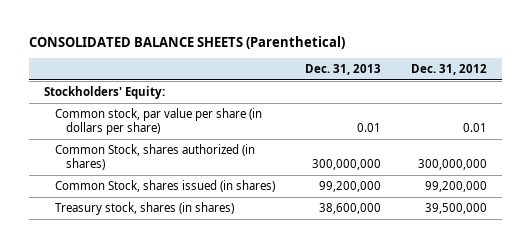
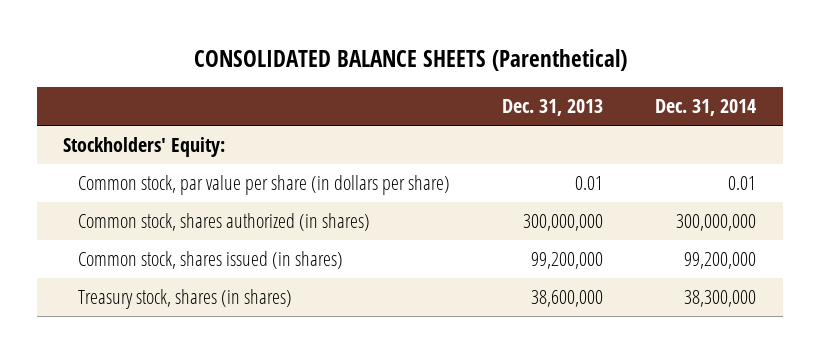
- | Dec. 31, 2013 | Dec. 31, 2012
+ | Dec. 31, 2013 | Dec. 31, 2014
- Common Stock, shares authorized (in shares) | 300,000,000 | 300,000,000
- Common Stock, shares issued (in shares) | 99,200,000 | 99,200,000
+ Common stock, shares authorized (in shares) | 300,000,000 | 300,000,000
+ Common stock, shares issued (in shares) | 99,200,000 | 99,200,000

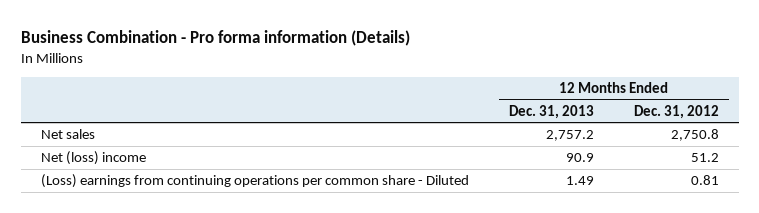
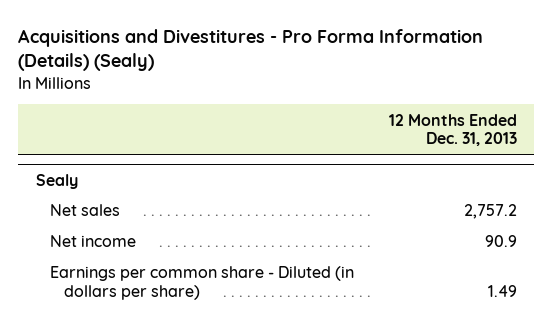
- Business Combination - Pro forma information (Details)
+ Acquisitions and Divestitures - Pro Forma Information (Details) (Sealy)
- | 12 Months Ended Dec. 31, 2013 | 12 Months Ended Dec. 31, 2012
+ | 12 Months Ended Dec. 31, 2013
+ Sealy
- Net (loss) income | 90.9 | 51.2
- (Loss) earnings from continuing operations per common share - Diluted | 1.49 | 0.81
+ Net income | 90.9
+ Earnings per common share - Diluted (in dollars per share) | 1.49

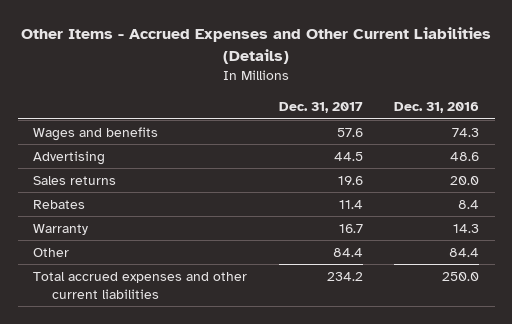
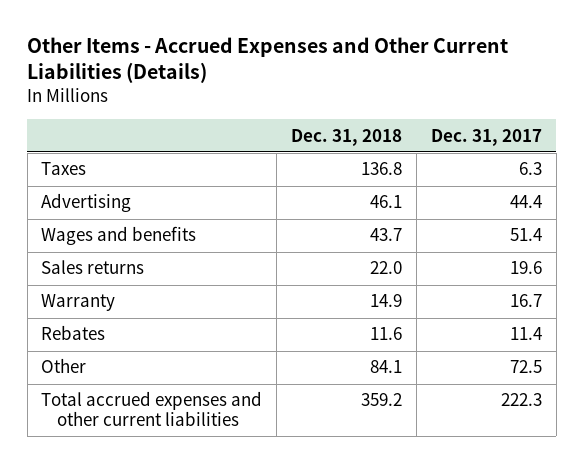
- | Dec. 31, 2017 | Dec. 31, 2016
+ | Dec. 31, 2018 | Dec. 31, 2017
- Wages and benefits | 57.6 | 74.3
- Advertising | 44.5 | 48.6
+ Taxes | 136.8 | 6.3
+ Advertising | 46.1 | 44.4
+ Wages and benefits | 43.7 | 51.4
- Other | 84.4 | 84.4
- Total accrued expenses and other current liabilities | 234.2 | 250.0
moved down: Rebates | 11.6 | 11.4
+ Other | 84.1 | 72.5
+ Total accrued expenses and other current liabilities | 359.2 | 222.3

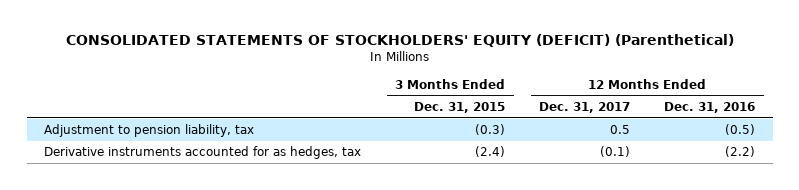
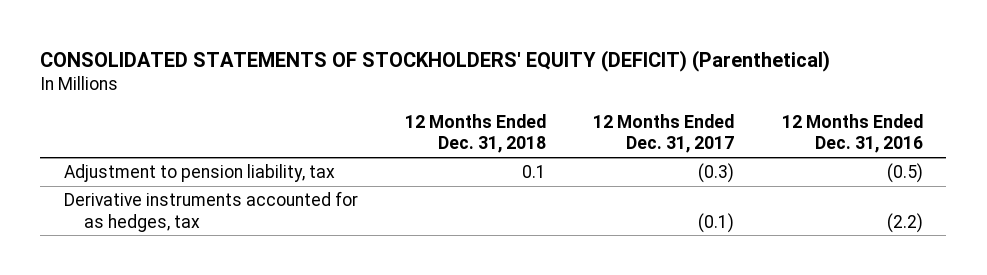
- | 3 Months Ended Dec. 31, 2015 | 12 Months Ended Dec. 31, 2017 | 12 Months Ended Dec. 31, 2016
+ | 12 Months Ended Dec. 31, 2018 | 12 Months Ended Dec. 31, 2017 | 12 Months Ended Dec. 31, 2016
- Adjustment to pension liability, tax | (0.3) | 0.5 | (0.5)
+ Adjustment to pension liability, tax | 0.1 | (0.3) | (0.5)

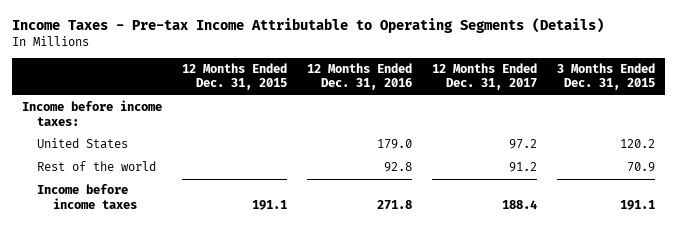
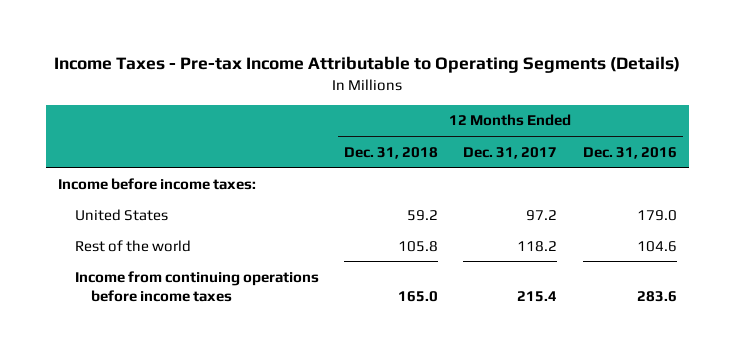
- | 12 Months Ended Dec. 31, 2015 | 12 Months Ended Dec. 31, 2016 | 12 Months Ended Dec. 31, 2017 | 3 Months Ended Dec. 31, 2015
+ | 12 Months Ended Dec. 31, 2018 | 12 Months Ended Dec. 31, 2017 | 12 Months Ended Dec. 31, 2016
- Rest of the world | | 92.8 | 91.2 | 70.9
- Income before income taxes | 191.1 | 271.8 | 188.4 | 191.1
+ Rest of the world | 105.8 | 118.2 | 104.6
+ Income from continuing operations before income taxes | 165.0 | 215.4 | 283.6

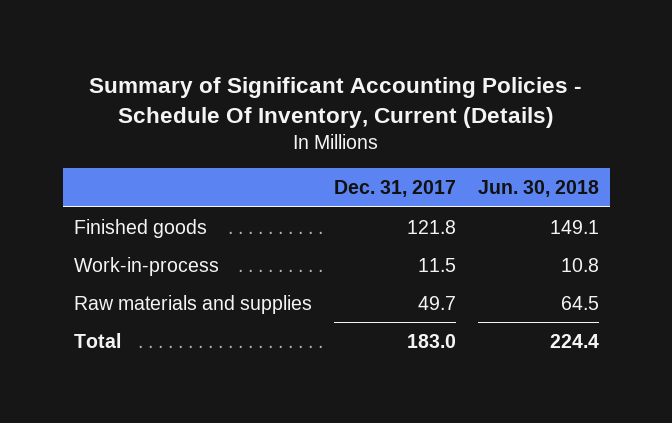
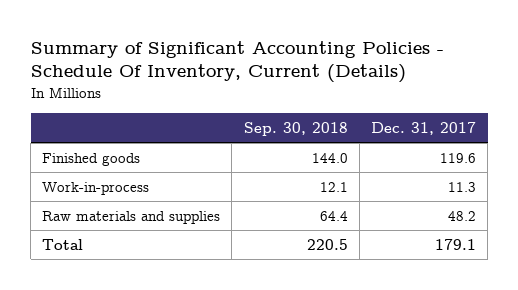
- | Dec. 31, 2017 | Jun. 30, 2018
+ | Sep. 30, 2018 | Dec. 31, 2017
- Finished goods | 121.8 | 149.1
- Work-in-process | 11.5 | 10.8
- Raw materials and supplies | 49.7 | 64.5
- Total | 183.0 | 224.4
+ Finished goods | 144.0 | 119.6
+ Work-in-process | 12.1 | 11.3
+ Raw materials and supplies | 64.4 | 48.2
+ Total | 220.5 | 179.1

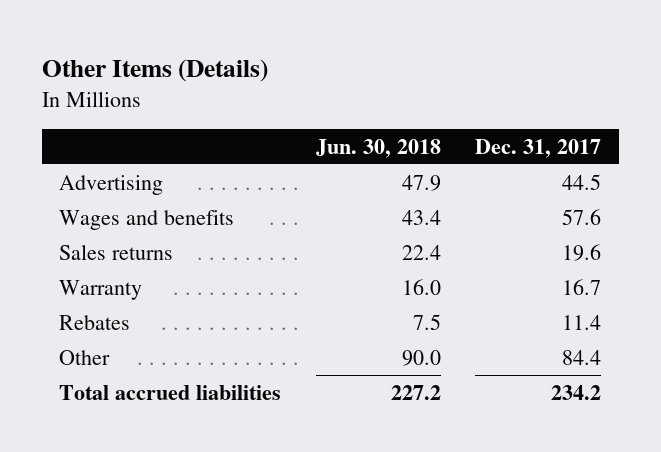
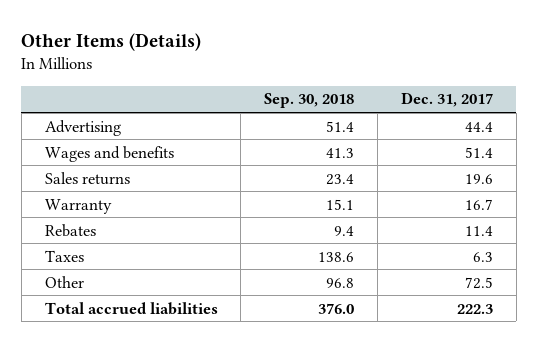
- | Jun. 30, 2018 | Dec. 31, 2017
+ | Sep. 30, 2018 | Dec. 31, 2017
- Advertising | 47.9 | 44.5
- Wages and benefits | 43.4 | 57.6
+ Advertising | 51.4 | 44.4
+ Wages and benefits | 41.3 | 51.4
- Other | 90.0 | 84.4
- Total accrued liabilities | 227.2 | 234.2
+ Taxes | 138.6 | 6.3
+ Other | 96.8 | 72.5
+ Total accrued liabilities | 376.0 | 222.3

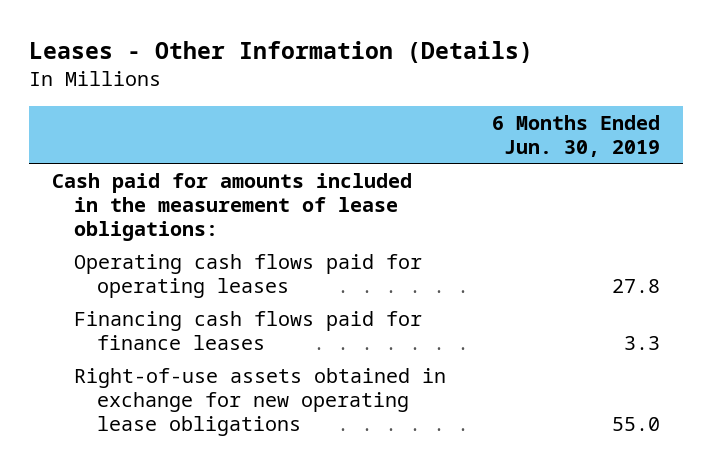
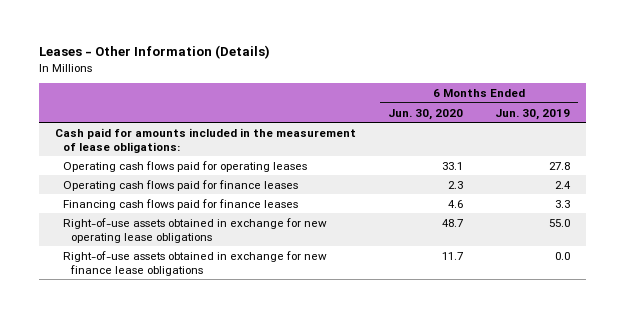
- | 6 Months Ended Jun. 30, 2019
+ | 6 Months Ended Jun. 30, 2020 | 6 Months Ended Jun. 30, 2019
+ Operating cash flows paid for finance leases | 2.3 | 2.4
+ Right-of-use assets obtained in exchange for new finance lease obligations | 11.7 | 0.0

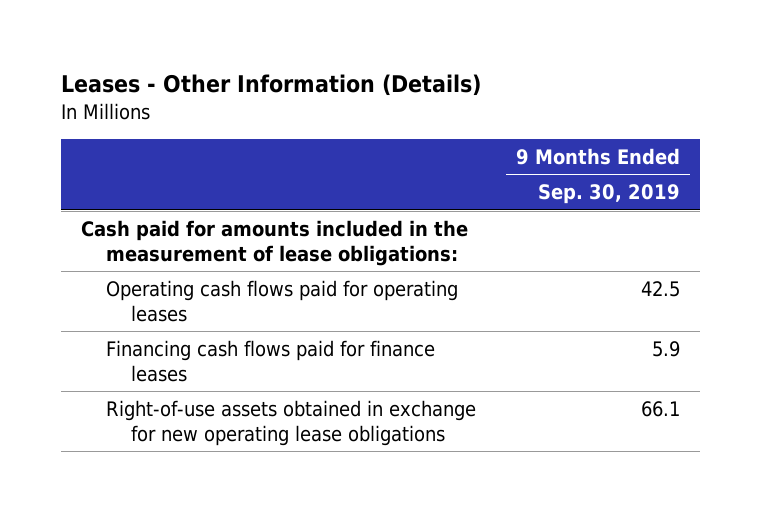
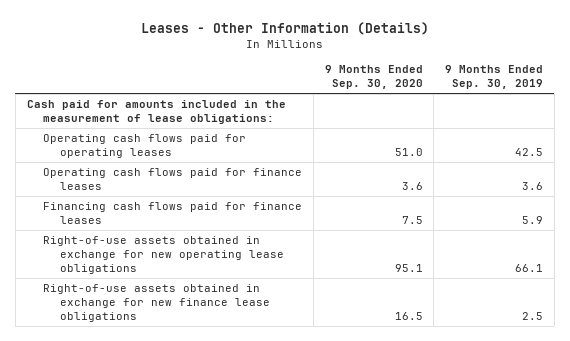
- | 9 Months Ended Sep. 30, 2019
+ | 9 Months Ended Sep. 30, 2020 | 9 Months Ended Sep. 30, 2019
+ Operating cash flows paid for finance leases | 3.6 | 3.6
+ Right-of-use assets obtained in exchange for new finance lease obligations | 16.5 | 2.5

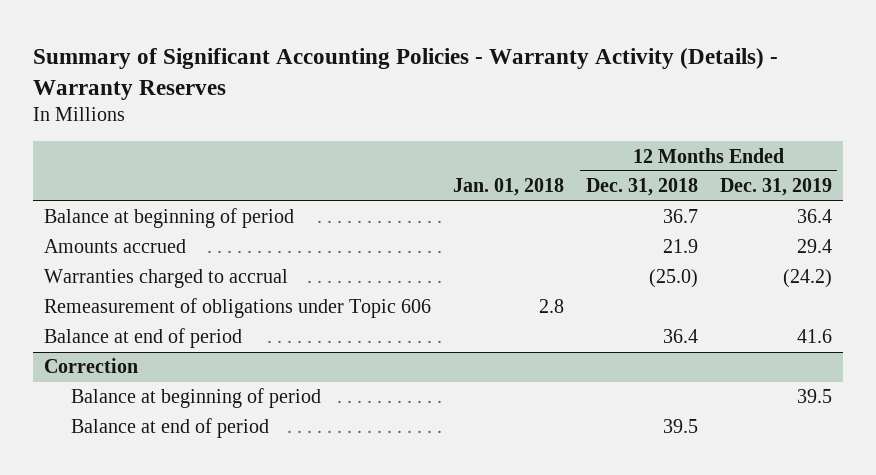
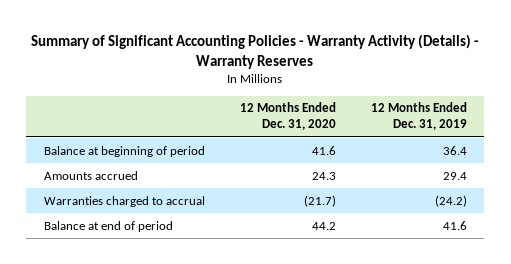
- | Jan. 01, 2018 | 12 Months Ended Dec. 31, 2018 | 12 Months Ended Dec. 31, 2019
+ | 12 Months Ended Dec. 31, 2020 | 12 Months Ended Dec. 31, 2019
- Remeasurement of obligations under Topic 606 | 2.8 | |
- Correction
- Balance at beginning of period | | | 39.5
- Balance at end of period | | 39.5 |

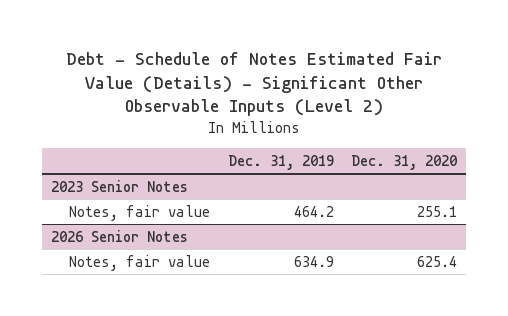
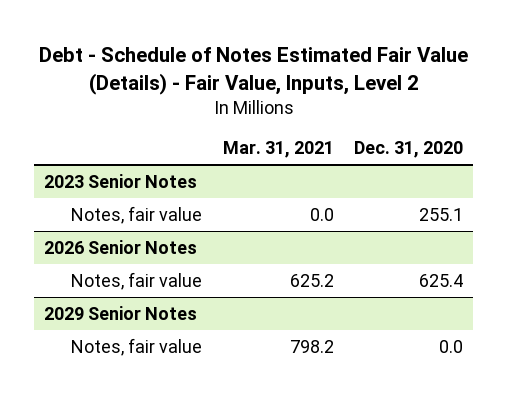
- Debt - Schedule of Notes Estimated Fair Value (Details) - Significant Other Observable Inputs (Level 2)
+ Debt - Schedule of Notes Estimated Fair Value (Details) - Fair Value, Inputs, Level 2
- | Dec. 31, 2019 | Dec. 31, 2020
+ | Mar. 31, 2021 | Dec. 31, 2020
+ 2029 Senior Notes
+ Notes, fair value | 798.2 | 0.0

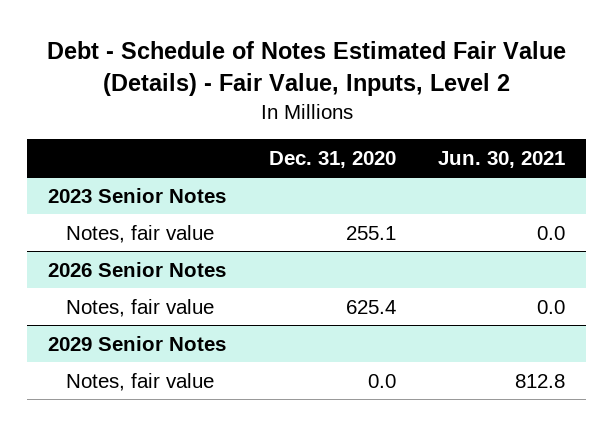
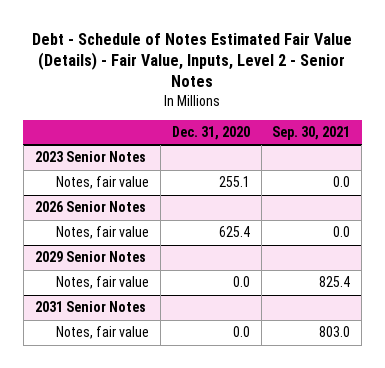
- Debt - Schedule of Notes Estimated Fair Value (Details) - Fair Value, Inputs, Level 2
+ Debt - Schedule of Notes Estimated Fair Value (Details) - Fair Value, Inputs, Level 2 - Senior Notes
- | Dec. 31, 2020 | Jun. 30, 2021
+ | Dec. 31, 2020 | Sep. 30, 2021
+ 2031 Senior Notes
+ Notes, fair value | 0.0 | 803.0

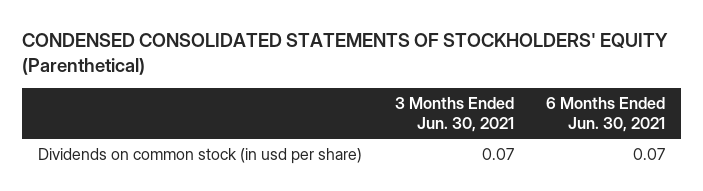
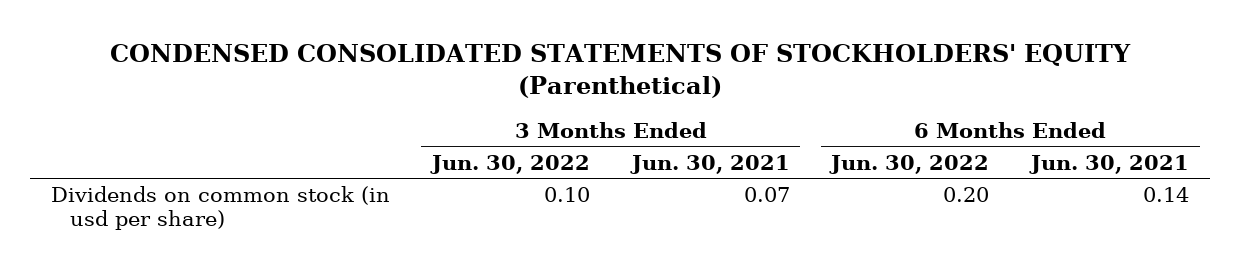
- | 3 Months Ended Jun. 30, 2021 | 6 Months Ended Jun. 30, 2021
+ | 3 Months Ended Jun. 30, 2022 | 3 Months Ended Jun. 30, 2021 | 6 Months Ended Jun. 30, 2022 | 6 Months Ended Jun. 30, 2021
- Dividends on common stock (in usd per share) | 0.07 | 0.07
+ Dividends on common stock (in usd per share) | 0.10 | 0.07 | 0.20 | 0.14

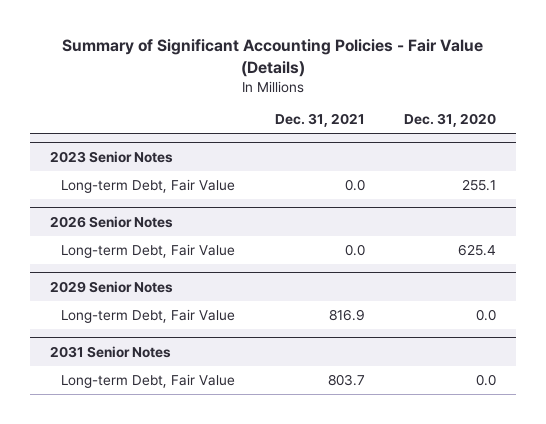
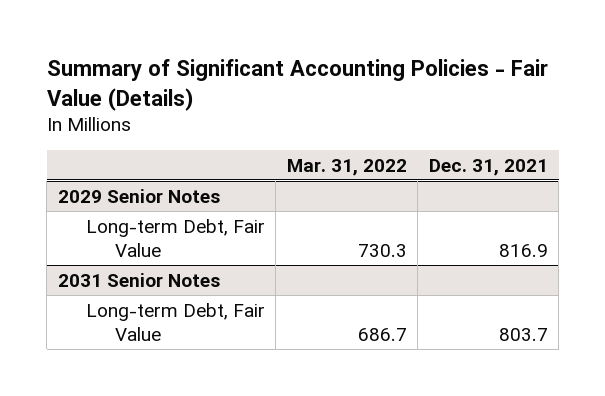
- | Dec. 31, 2021 | Dec. 31, 2020
+ | Mar. 31, 2022 | Dec. 31, 2021
- 2023 Senior Notes
- Long-term Debt, Fair Value | 0.0 | 255.1
- 2026 Senior Notes
- Long-term Debt, Fair Value | 0.0 | 625.4

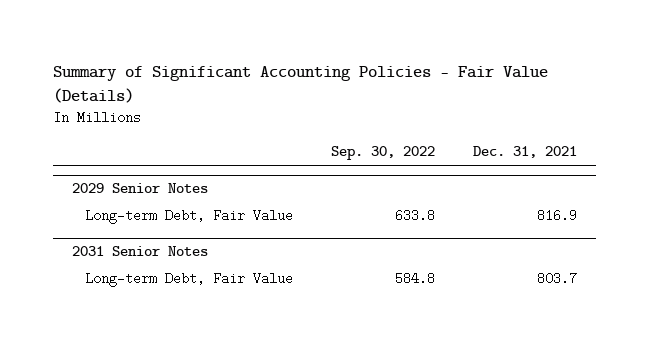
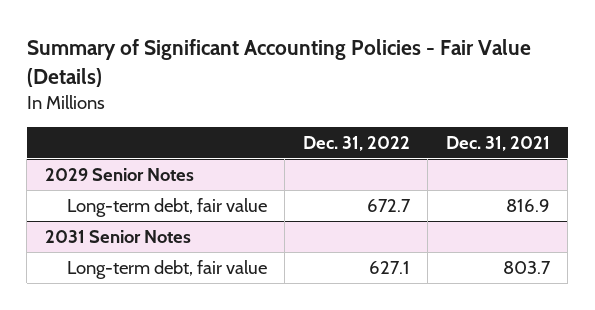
- | Sep. 30, 2022 | Dec. 31, 2021
+ | Dec. 31, 2022 | Dec. 31, 2021
@ 2029 Senior Notes
- Long-term Debt, Fair Value | 633.8 | 816.9
+ Long-term debt, fair value | 672.7 | 816.9
@ 2031 Senior Notes
- Long-term Debt, Fair Value | 584.8 | 803.7
+ Long-term debt, fair value | 627.1 | 803.7

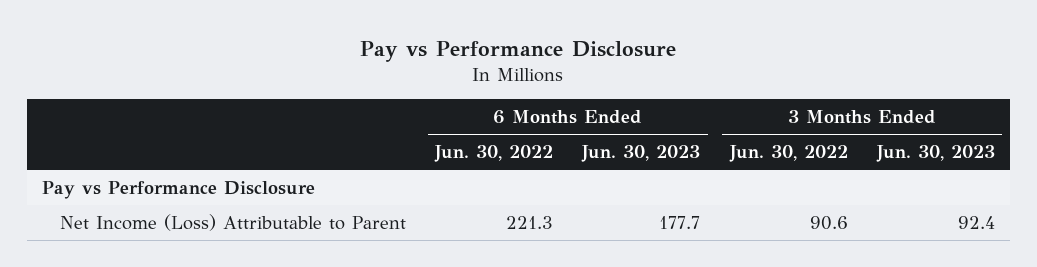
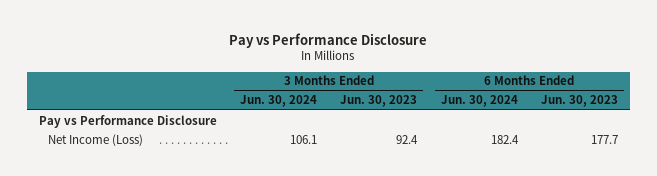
- | 6 Months Ended Jun. 30, 2022 | 6 Months Ended Jun. 30, 2023 | 3 Months Ended Jun. 30, 2022 | 3 Months Ended Jun. 30, 2023
+ | 3 Months Ended Jun. 30, 2024 | 3 Months Ended Jun. 30, 2023 | 6 Months Ended Jun. 30, 2024 | 6 Months Ended Jun. 30, 2023
- Net Income (Loss) Attributable to Parent | 221.3 | 177.7 | 90.6 | 92.4
+ Net Income (Loss) | 106.1 | 92.4 | 182.4 | 177.7

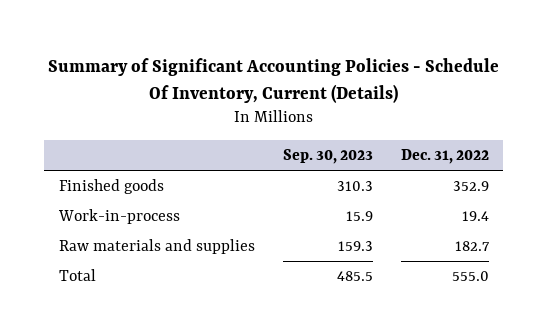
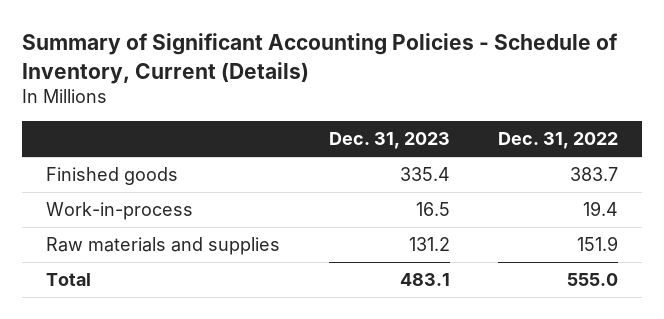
- Summary of Significant Accounting Policies - Schedule Of Inventory, Current (Details)
+ Summary of Significant Accounting Policies - Schedule of Inventory, Current (Details)
- | Sep. 30, 2023 | Dec. 31, 2022
+ | Dec. 31, 2023 | Dec. 31, 2022
- Finished goods | 310.3 | 352.9
+ Finished goods | 335.4 | 383.7
- Raw materials and supplies | 159.3 | 182.7
+ Raw materials and supplies | 131.2 | 151.9

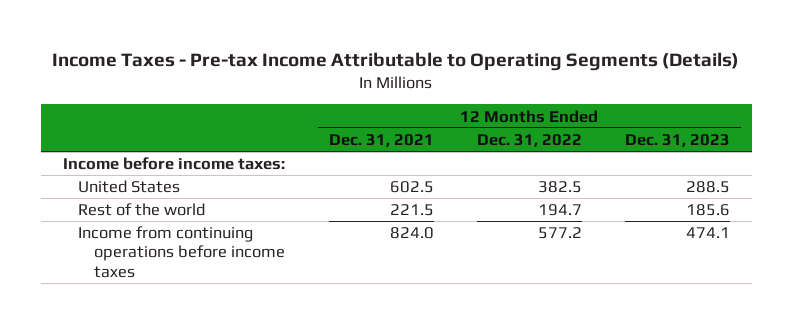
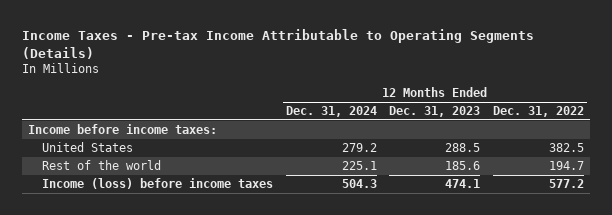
- | 12 Months Ended Dec. 31, 2021 | 12 Months Ended Dec. 31, 2022 | 12 Months Ended Dec. 31, 2023
+ | 12 Months Ended Dec. 31, 2024 | 12 Months Ended Dec. 31, 2023 | 12 Months Ended Dec. 31, 2022
- Income from continuing operations before income taxes | 824.0 | 577.2 | 474.1
+ Income (loss) before income taxes | 504.3 | 474.1 | 577.2

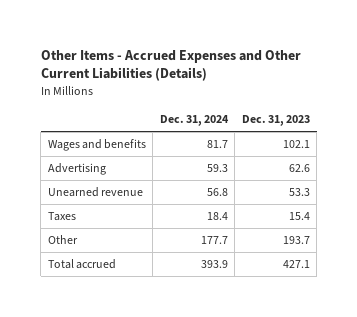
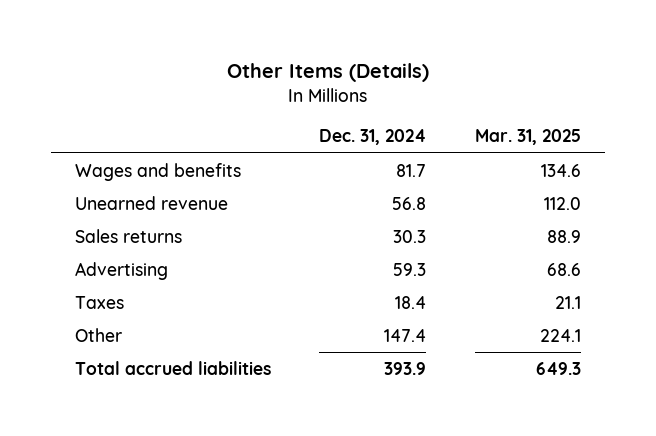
- Other Items - Accrued Expenses and Other Current Liabilities (Details)
+ Other Items (Details)
- | Dec. 31, 2024 | Dec. 31, 2023
+ | Dec. 31, 2024 | Mar. 31, 2025
+ Sales returns | 30.3 | 88.9
moved down: Advertising | 59.3 | 68.6
- Other | 177.7 | 193.7
- Total accrued | 393.9 | 427.1
+ Other | 147.4 | 224.1
+ Total accrued liabilities | 393.9 | 649.3

